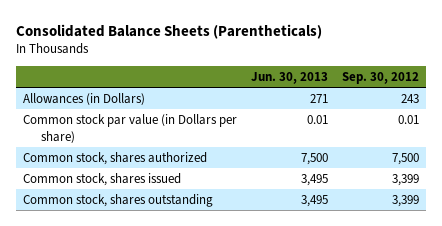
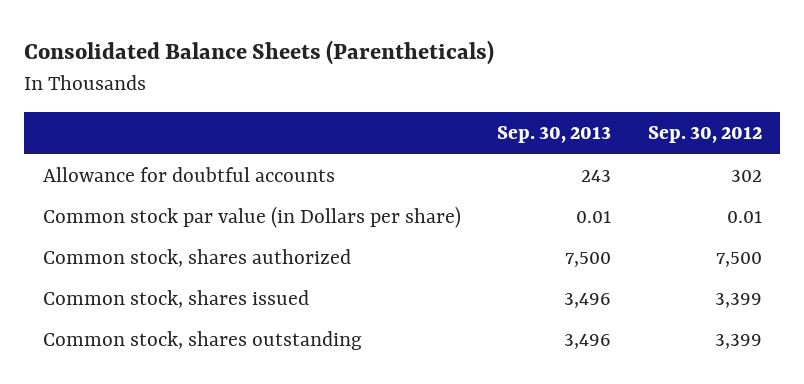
- | Jun. 30, 2013 | Sep. 30, 2012
+ | Sep. 30, 2013 | Sep. 30, 2012
- Allowances (in Dollars) | 271 | 243
+ Allowance for doubtful accounts | 243 | 302

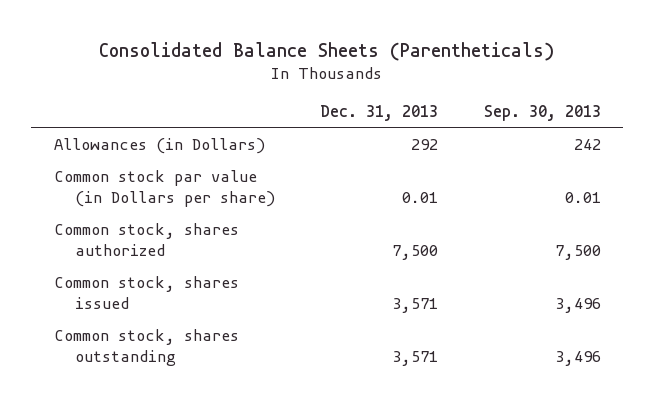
- | Sep. 30, 2013 | Sep. 30, 2012
+ | Dec. 31, 2013 | Sep. 30, 2013
- Allowance for doubtful accounts | 243 | 302
+ Allowances (in Dollars) | 292 | 242

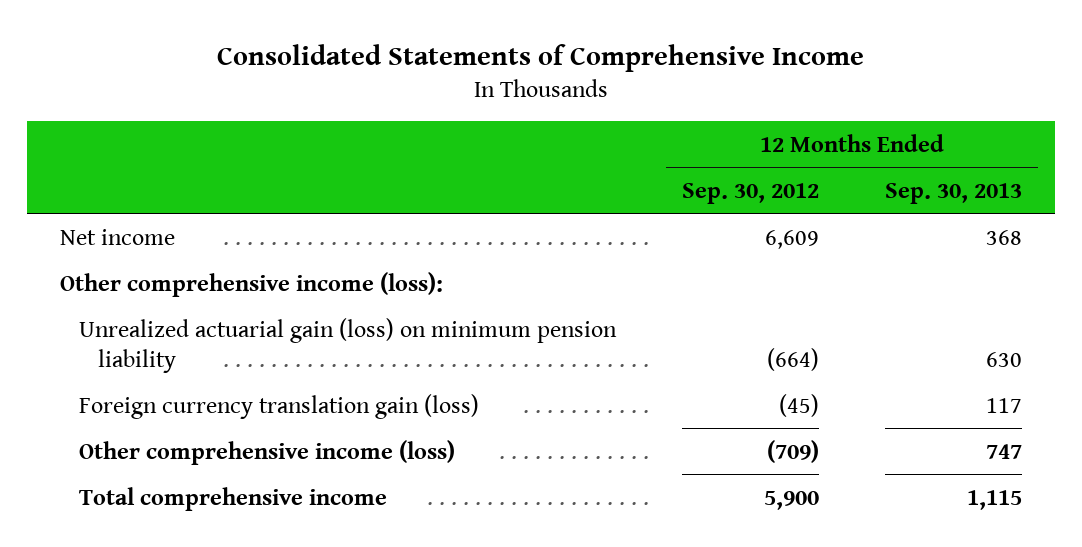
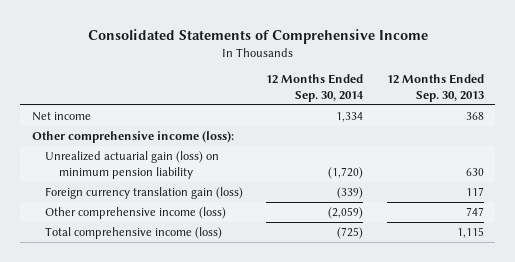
- | 12 Months Ended Sep. 30, 2012 | 12 Months Ended Sep. 30, 2013
+ | 12 Months Ended Sep. 30, 2014 | 12 Months Ended Sep. 30, 2013
- Total comprehensive income | 5,900 | 1,115
+ Total comprehensive income (loss) | (725) | 1,115

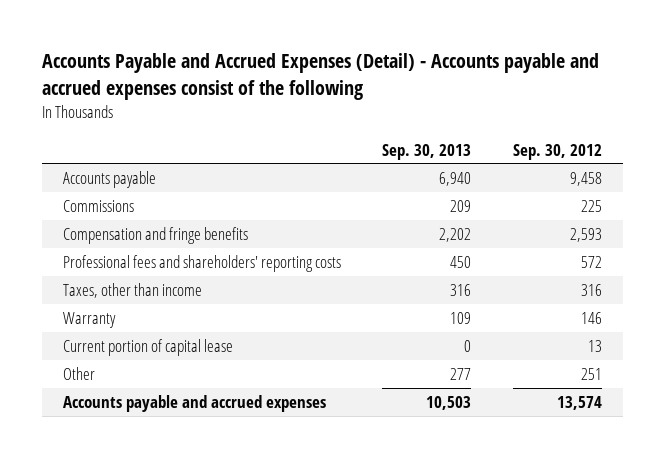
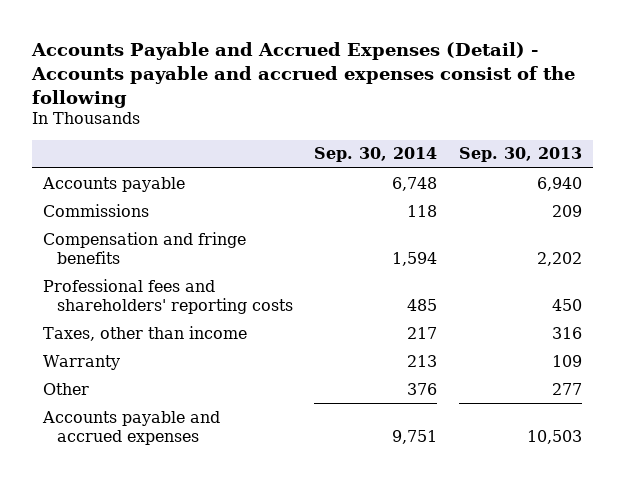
- | Sep. 30, 2013 | Sep. 30, 2012
+ | Sep. 30, 2014 | Sep. 30, 2013
- Current portion of capital lease | 0 | 13

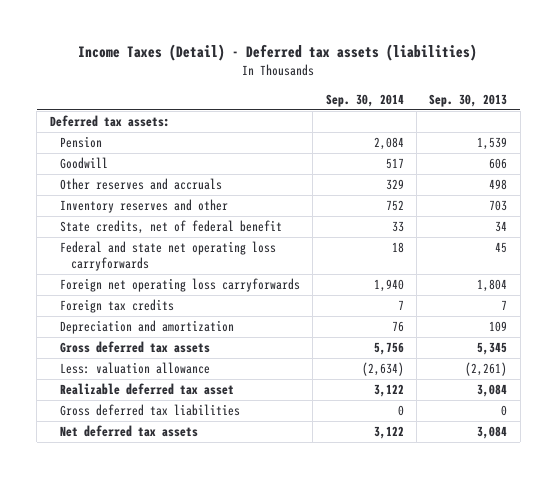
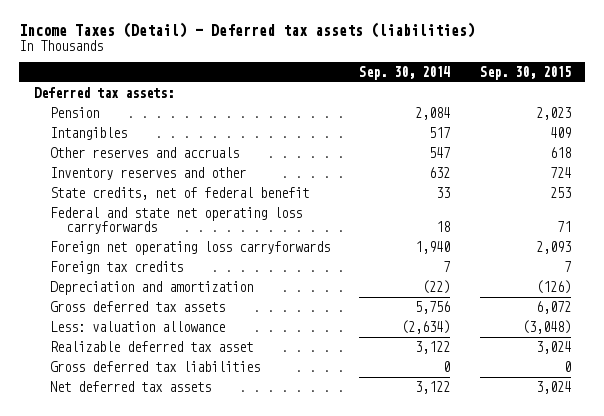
- | Sep. 30, 2014 | Sep. 30, 2013
+ | Sep. 30, 2014 | Sep. 30, 2015
- Goodwill | 517 | 606
- Other reserves and accruals | 329 | 498
- Inventory reserves and other | 752 | 703
+ Intangibles | 517 | 409
+ Other reserves and accruals | 547 | 618
+ Inventory reserves and other | 632 | 724
- Depreciation and amortization | 76 | 109
+ Depreciation and amortization | (22) | (126)

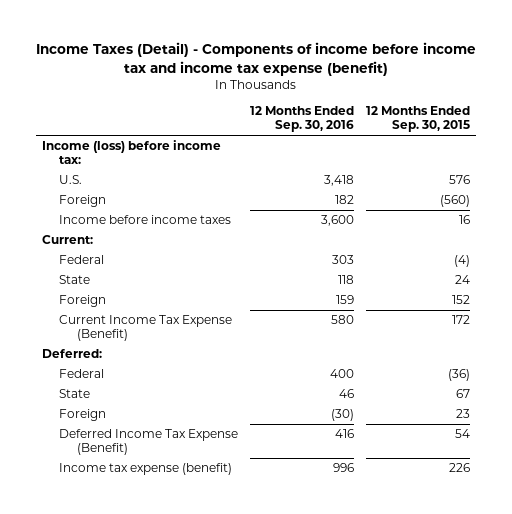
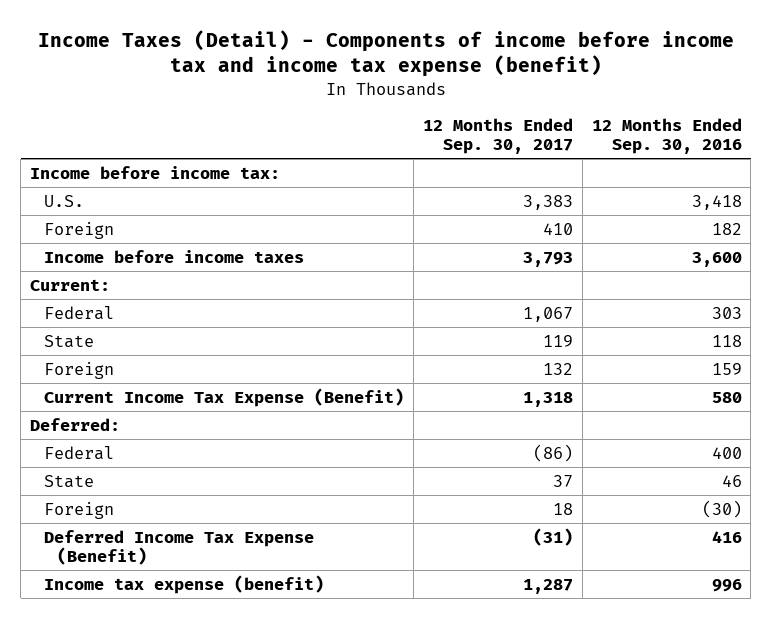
- | 12 Months Ended Sep. 30, 2016 | 12 Months Ended Sep. 30, 2015
+ | 12 Months Ended Sep. 30, 2017 | 12 Months Ended Sep. 30, 2016
- Income (loss) before income tax:
+ Income before income tax:

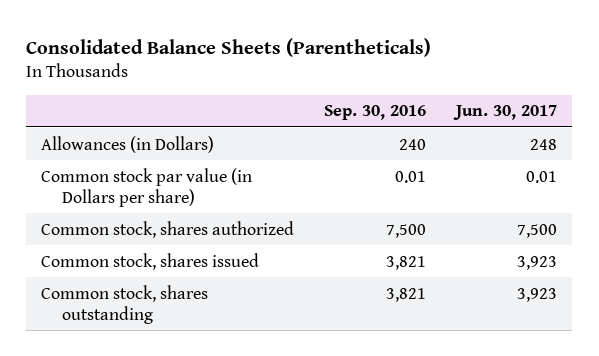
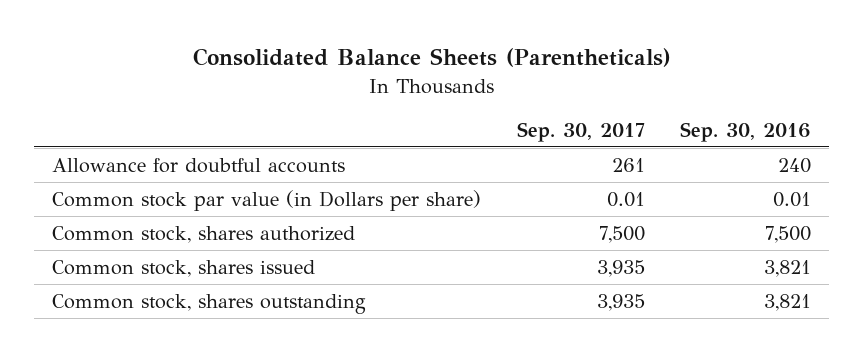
- | Sep. 30, 2016 | Jun. 30, 2017
+ | Sep. 30, 2017 | Sep. 30, 2016
- Allowances (in Dollars) | 240 | 248
+ Allowance for doubtful accounts | 261 | 240

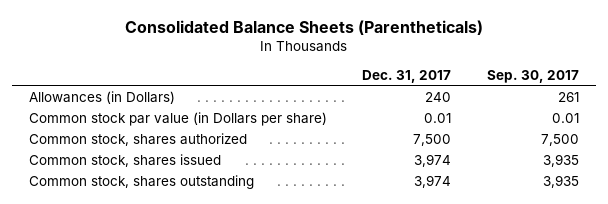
- | Sep. 30, 2017 | Sep. 30, 2016
+ | Dec. 31, 2017 | Sep. 30, 2017
- Allowance for doubtful accounts | 261 | 240
+ Allowances (in Dollars) | 240 | 261

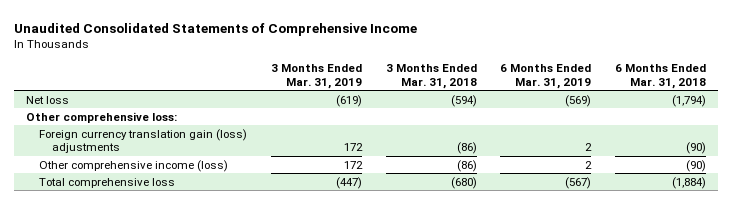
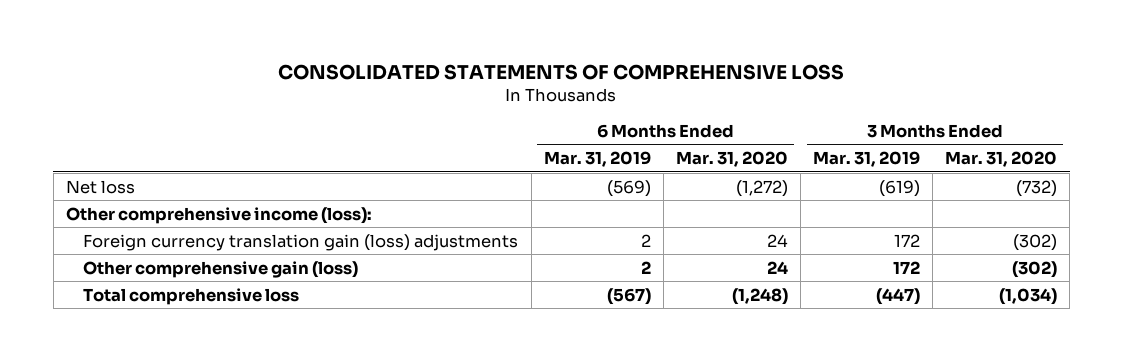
- Unaudited Consolidated Statements of Comprehensive Income
+ CONSOLIDATED STATEMENTS OF COMPREHENSIVE LOSS
- | 3 Months Ended Mar. 31, 2019 | 3 Months Ended Mar. 31, 2018 | 6 Months Ended Mar. 31, 2019 | 6 Months Ended Mar. 31, 2018
+ | 6 Months Ended Mar. 31, 2019 | 6 Months Ended Mar. 31, 2020 | 3 Months Ended Mar. 31, 2019 | 3 Months Ended Mar. 31, 2020
- Other comprehensive loss:
+ Other comprehensive income (loss):
- Other comprehensive income (loss) | 172 | (86) | 2 | (90)
+ Other comprehensive gain (loss) | 2 | 24 | 172 | (302)

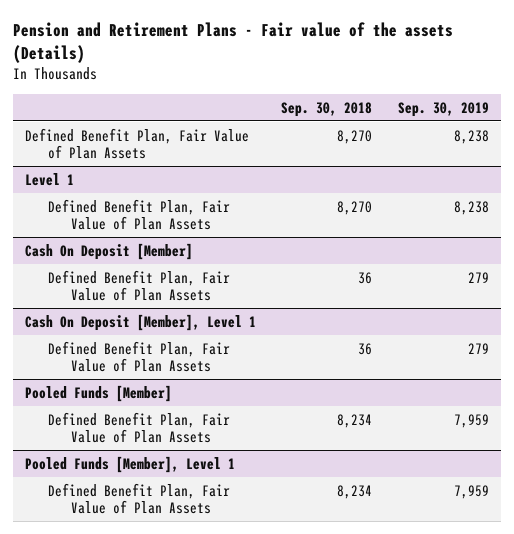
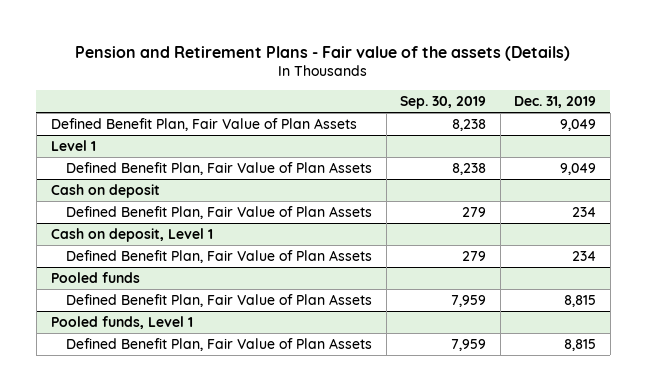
- | Sep. 30, 2018 | Sep. 30, 2019
+ | Sep. 30, 2019 | Dec. 31, 2019
- Cash On Deposit [Member]
+ Cash on deposit
- Cash On Deposit [Member], Level 1
+ Cash on deposit, Level 1
- Pooled Funds [Member]
+ Pooled funds
- Pooled Funds [Member], Level 1
+ Pooled funds, Level 1

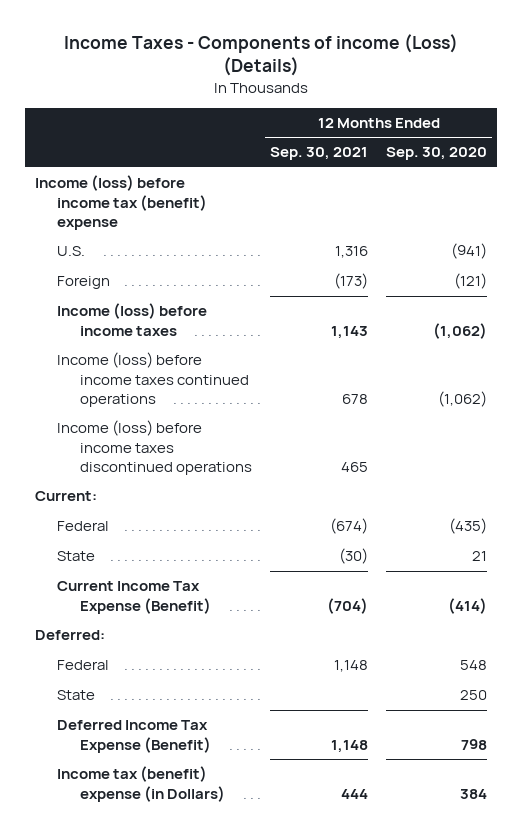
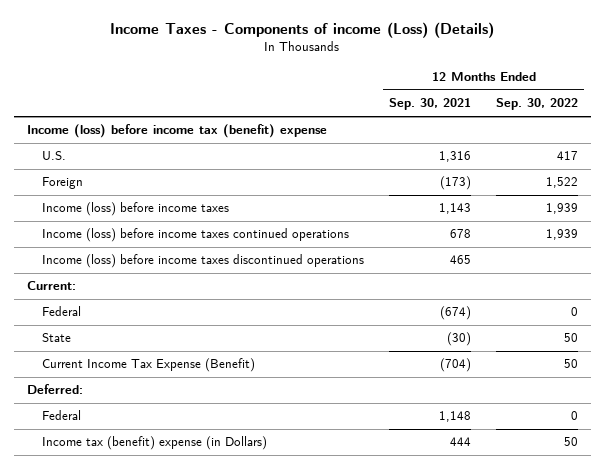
- | 12 Months Ended Sep. 30, 2021 | 12 Months Ended Sep. 30, 2020
+ | 12 Months Ended Sep. 30, 2021 | 12 Months Ended Sep. 30, 2022
- State | | 250
- Deferred Income Tax Expense (Benefit) | 1,148 | 798

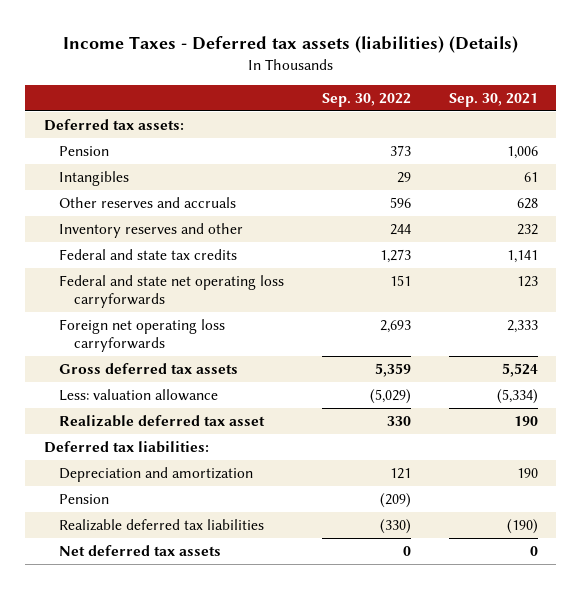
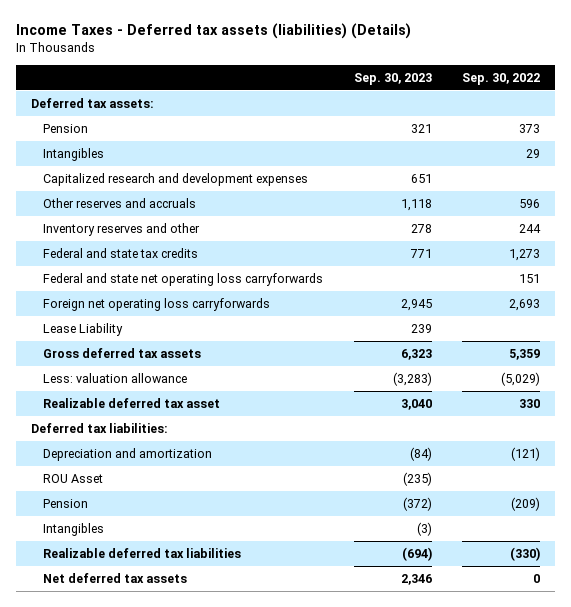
- | Sep. 30, 2022 | Sep. 30, 2021
+ | Sep. 30, 2023 | Sep. 30, 2022
+ Capitalized research and development expenses | 651 |
+ Lease Liability | 239 |
- Depreciation and amortization | 121 | 190
+ Depreciation and amortization | (84) | (121)
+ ROU Asset | (235) |
+ Intangibles | (3) |

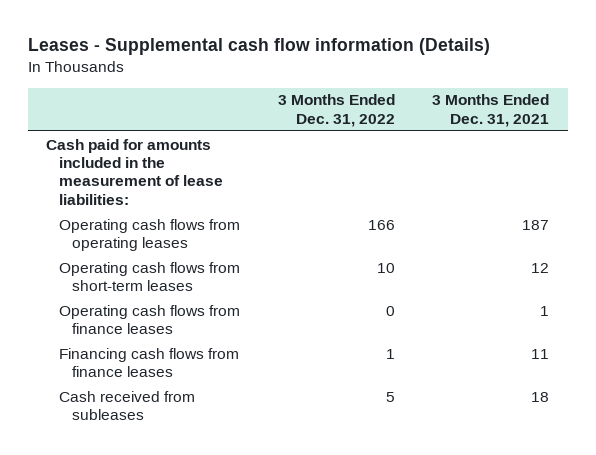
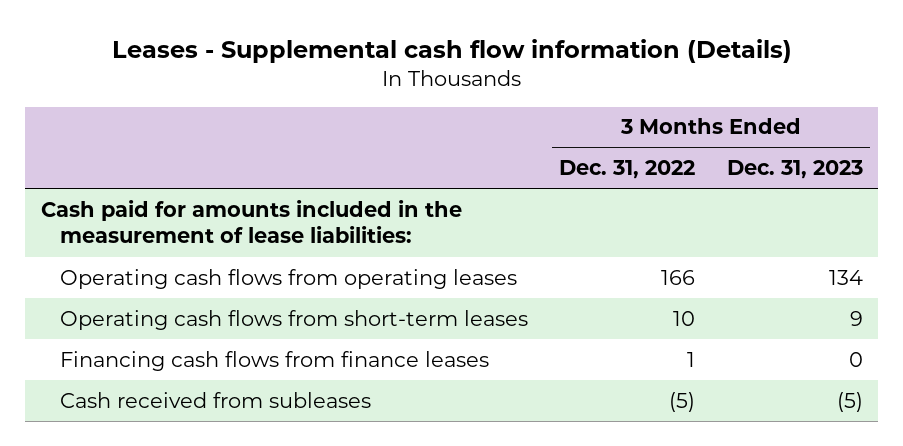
- | 3 Months Ended Dec. 31, 2022 | 3 Months Ended Dec. 31, 2021
+ | 3 Months Ended Dec. 31, 2022 | 3 Months Ended Dec. 31, 2023
- Operating cash flows from finance leases | 0 | 1
- Cash received from subleases | 5 | 18
+ Cash received from subleases | (5) | (5)

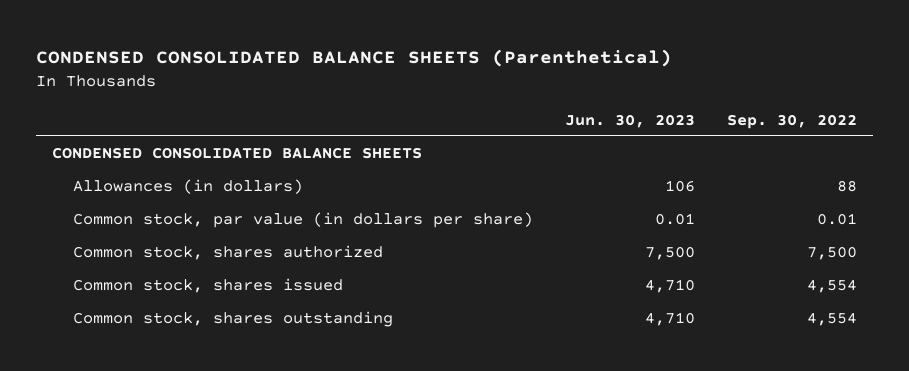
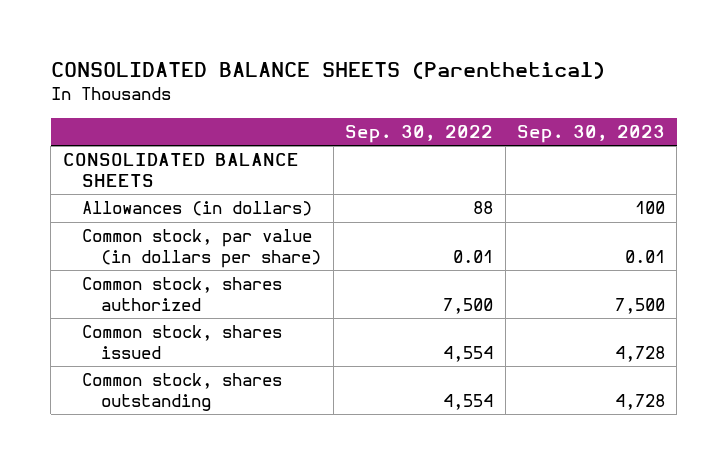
- CONDENSED CONSOLIDATED BALANCE SHEETS (Parenthetical)
+ CONSOLIDATED BALANCE SHEETS (Parenthetical)
- | Jun. 30, 2023 | Sep. 30, 2022
+ | Sep. 30, 2022 | Sep. 30, 2023
- CONDENSED CONSOLIDATED BALANCE SHEETS
+ CONSOLIDATED BALANCE SHEETS

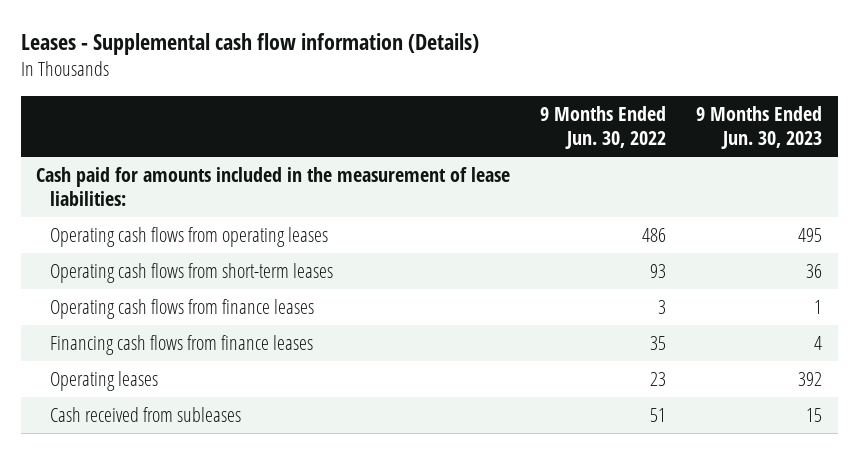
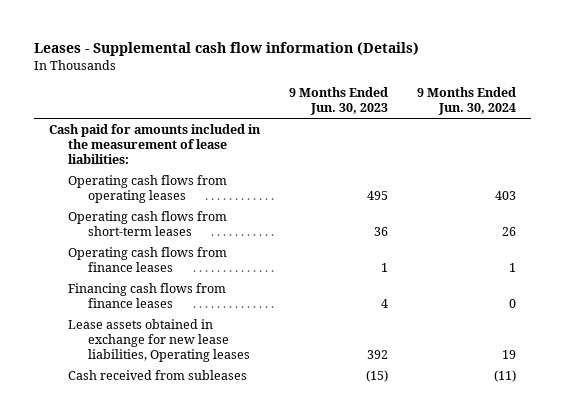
- | 9 Months Ended Jun. 30, 2022 | 9 Months Ended Jun. 30, 2023
+ | 9 Months Ended Jun. 30, 2023 | 9 Months Ended Jun. 30, 2024
- Operating leases | 23 | 392
- Cash received from subleases | 51 | 15
+ Lease assets obtained in exchange for new lease liabilities, Operating leases | 392 | 19
+ Cash received from subleases | (15) | (11)

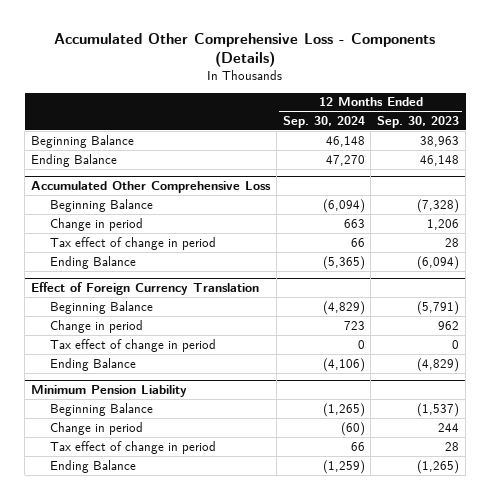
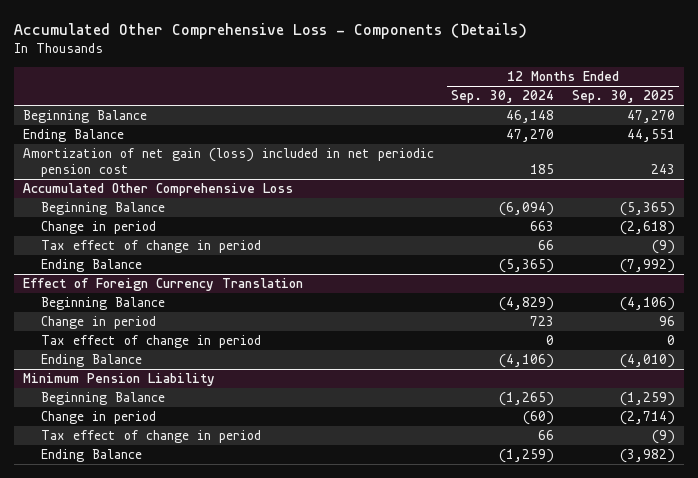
- | 12 Months Ended Sep. 30, 2024 | 12 Months Ended Sep. 30, 2023
+ | 12 Months Ended Sep. 30, 2024 | 12 Months Ended Sep. 30, 2025
+ Amortization of net gain (loss) included in net periodic pension cost | 185 | 243

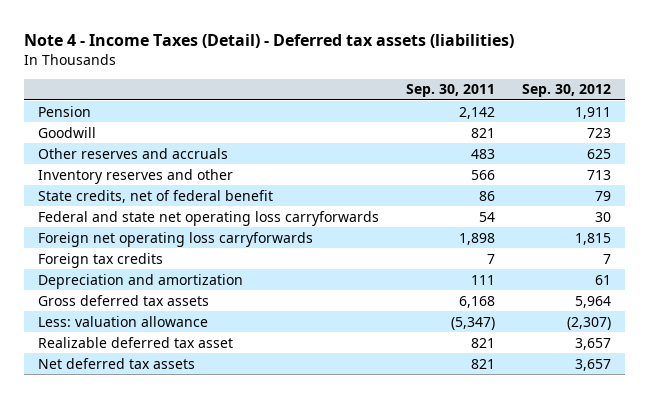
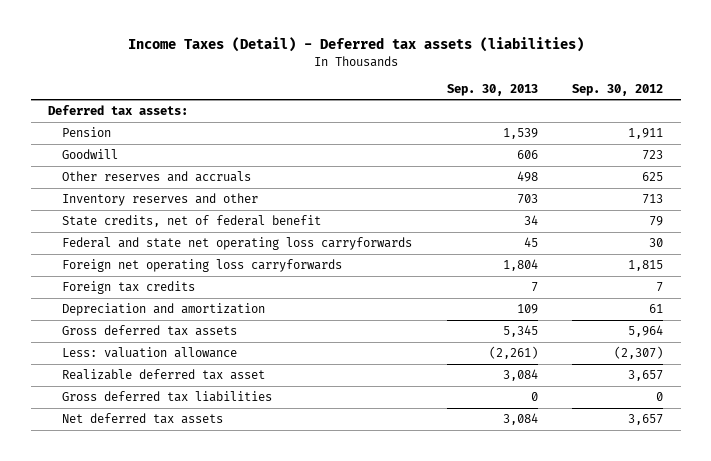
- Note 4 - Income Taxes (Detail) - Deferred tax assets (liabilities)
+ Income Taxes (Detail) - Deferred tax assets (liabilities)
- | Sep. 30, 2011 | Sep. 30, 2012
+ | Sep. 30, 2013 | Sep. 30, 2012
+ Deferred tax assets:
+ Gross deferred tax liabilities | 0 | 0

